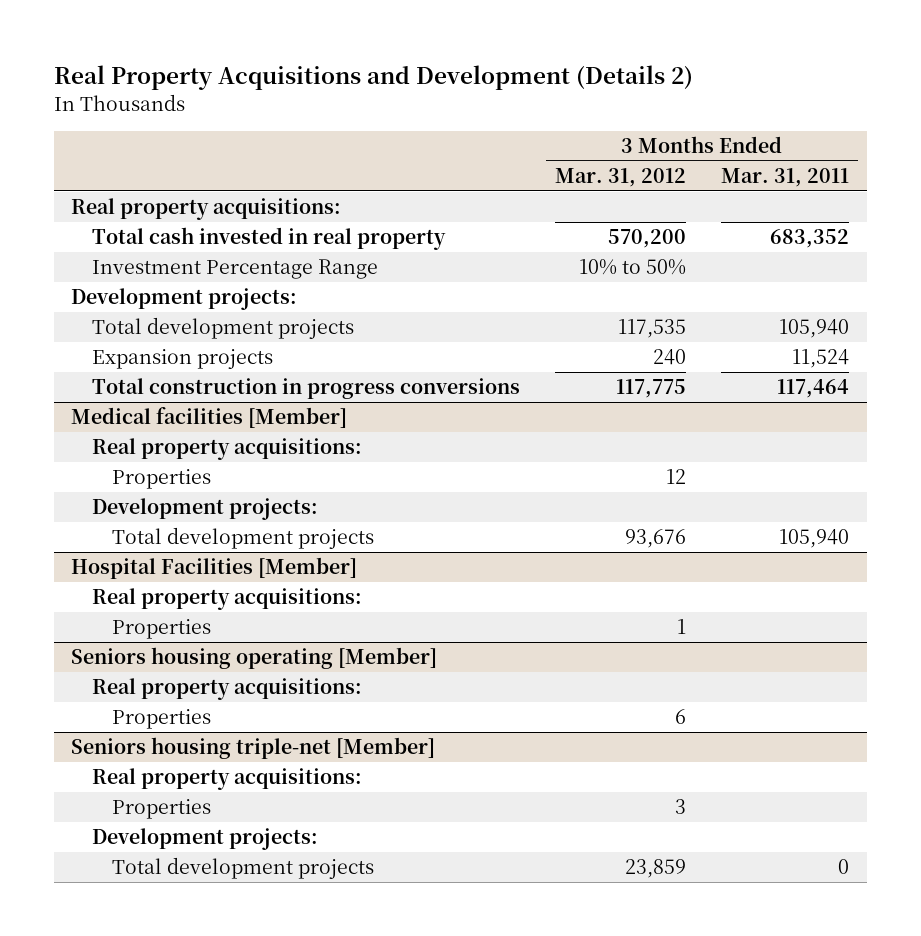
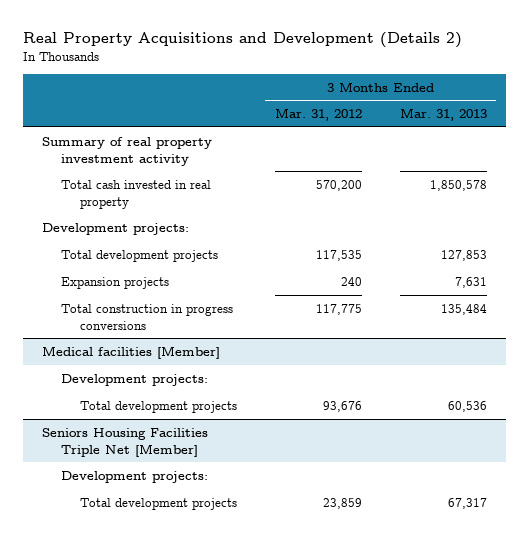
- | 3 Months Ended Mar. 31, 2012 | 3 Months Ended Mar. 31, 2011
+ | 3 Months Ended Mar. 31, 2012 | 3 Months Ended Mar. 31, 2013
- Real property acquisitions:
+ Summary of real property investment activity
- Investment Percentage Range | 10% to 50% |
@ Medical facilities [Member]
- Real property acquisitions:
- Properties | 12 |
- Hospital Facilities [Member]
- Real property acquisitions:
- Properties | 1 |
- Seniors housing operating [Member]
- Real property acquisitions:
- Properties | 6 |
- Seniors housing triple-net [Member]
- Real property acquisitions:
- Properties | 3 |
+ Seniors Housing Facilities Triple Net [Member]

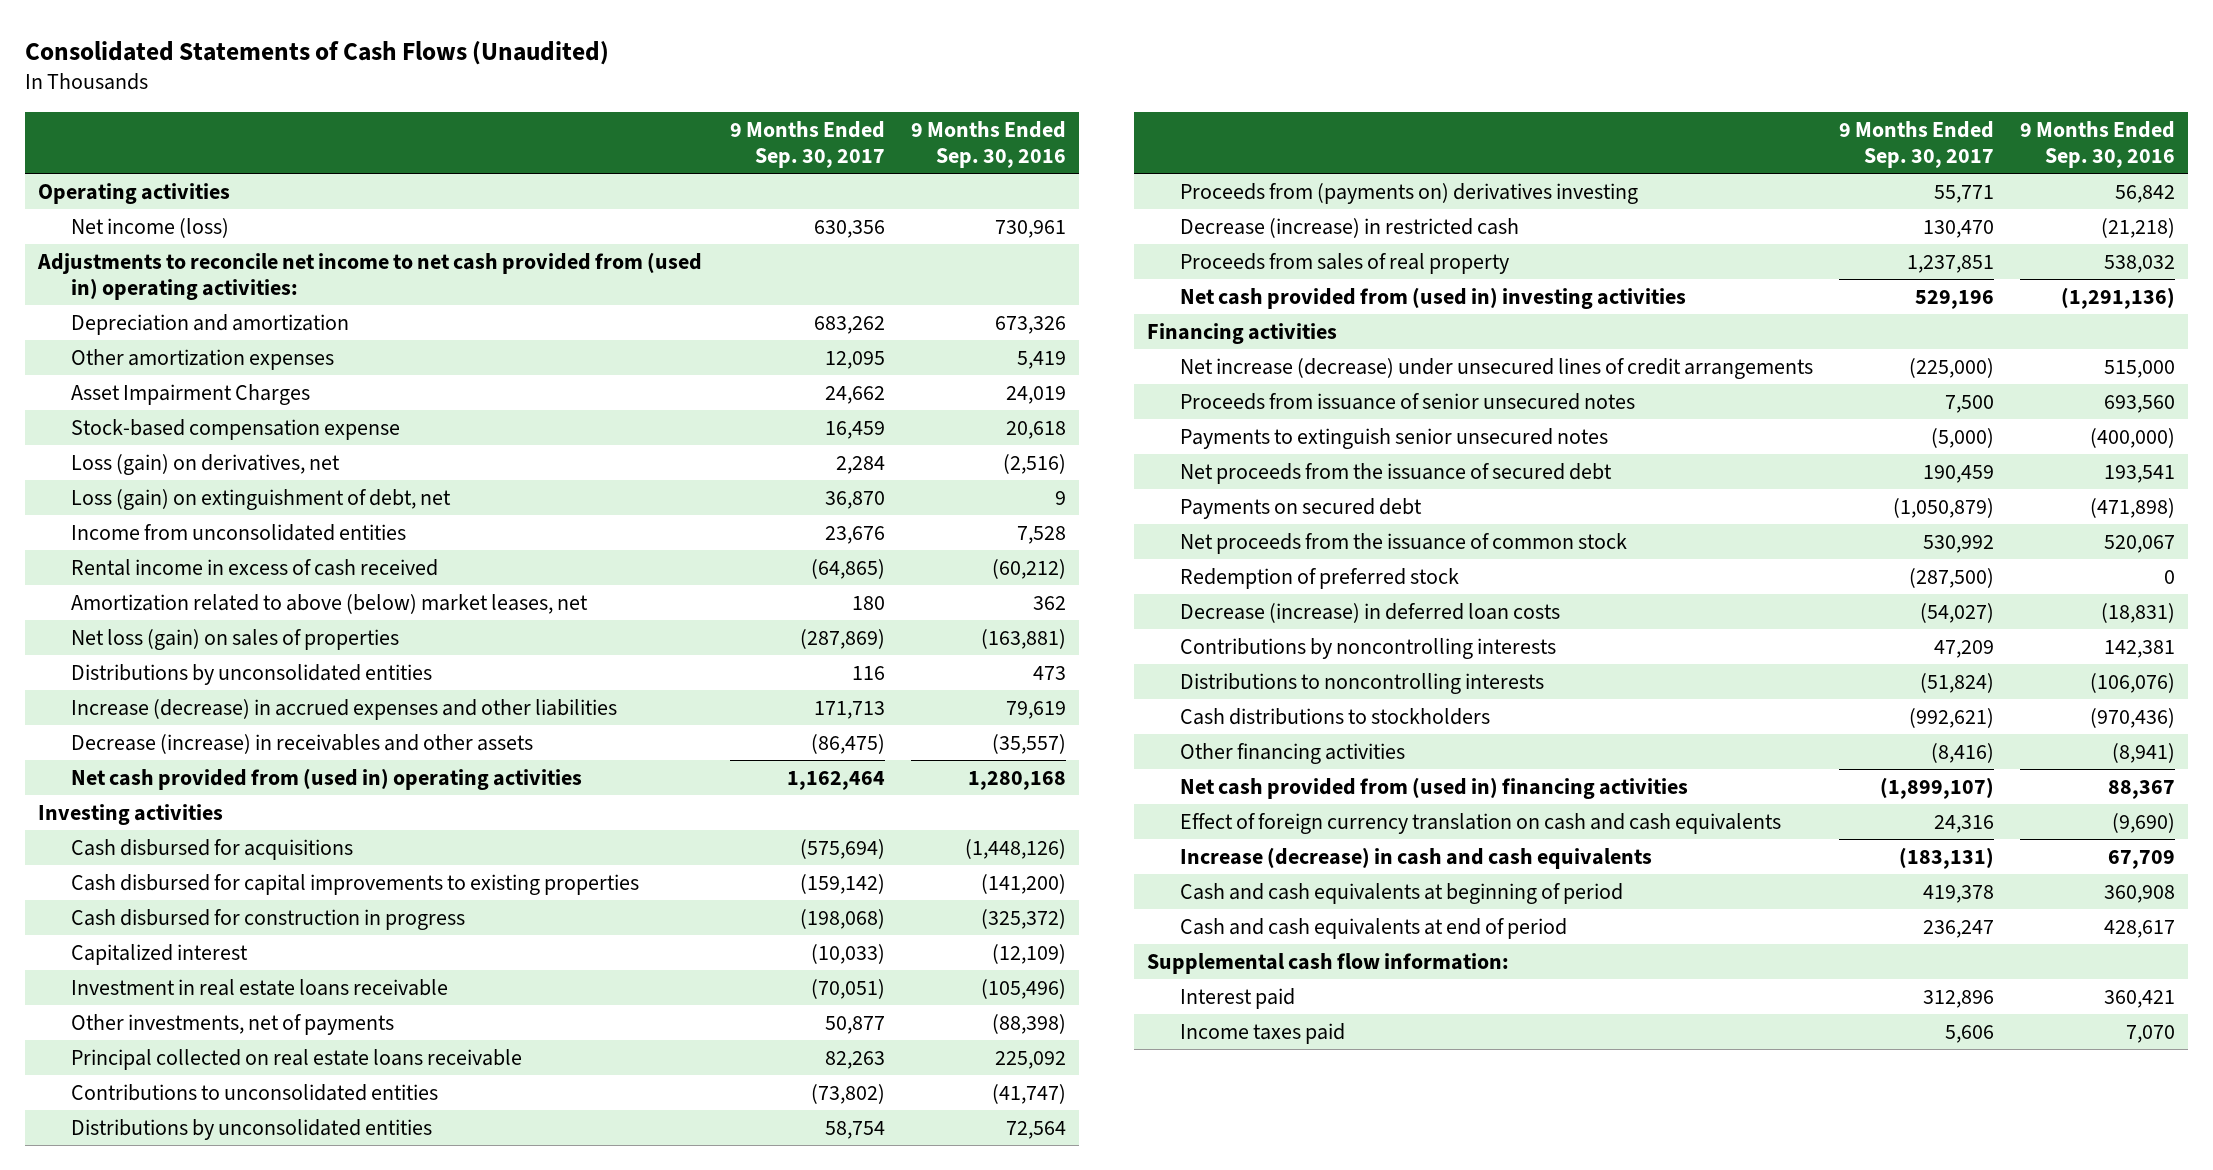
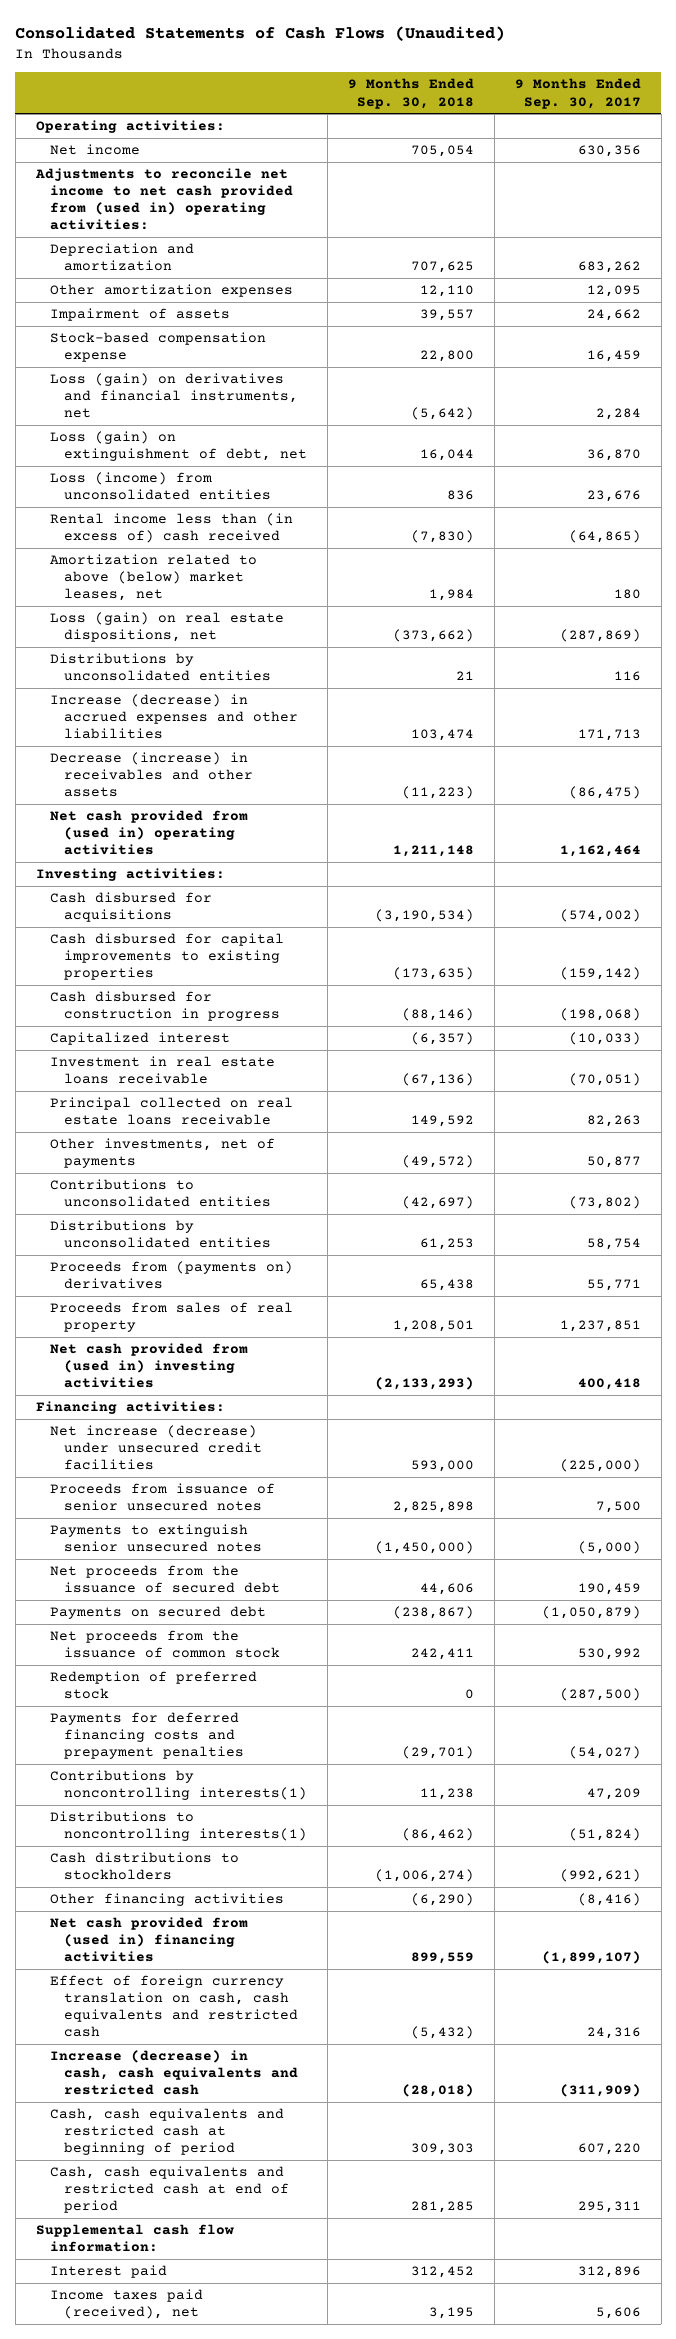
- | 9 Months Ended Sep. 30, 2017 | 9 Months Ended Sep. 30, 2016
+ | 9 Months Ended Sep. 30, 2018 | 9 Months Ended Sep. 30, 2017
- Operating activities
- Net income (loss) | 630,356 | 730,961
+ Operating activities:
+ Net income | 705,054 | 630,356
- Asset Impairment Charges | 24,662 | 24,019
+ Impairment of assets | 39,557 | 24,662
- Loss (gain) on derivatives, net | 2,284 | (2,516)
+ Loss (gain) on derivatives and financial instruments, net | (5,642) | 2,284
- Income from unconsolidated entities | 23,676 | 7,528
- Rental income in excess of cash received | (64,865) | (60,212)
+ Loss (income) from unconsolidated entities | 836 | 23,676
+ Rental income less than (in excess of) cash received | (7,830) | (64,865)
- Net loss (gain) on sales of properties | (287,869) | (163,881)
+ Loss (gain) on real estate dispositions, net | (373,662) | (287,869)
- Investing activities
- Cash disbursed for acquisitions | (575,694) | (1,448,126)
+ Investing activities:
+ Cash disbursed for acquisitions | (3,190,534) | (574,002)
moved down: Other investments, net of payments | (49,572) | 50,877
- Proceeds from (payments on) derivatives investing | 55,771 | 56,842
- Decrease (increase) in restricted cash | 130,470 | (21,218)
+ Proceeds from (payments on) derivatives | 65,438 | 55,771
- Net cash provided from (used in) investing activities | 529,196 | (1,291,136)
- Financing activities
- Net increase (decrease) under unsecured lines of credit arrangements | (225,000) | 515,000
+ Net cash provided from (used in) investing activities | (2,133,293) | 400,418
+ Financing activities:
+ Net increase (decrease) under unsecured credit facilities | 593,000 | (225,000)
- Decrease (increase) in deferred loan costs | (54,027) | (18,831)
- Contributions by noncontrolling interests | 47,209 | 142,381
- Distributions to noncontrolling interests | (51,824) | (106,076)
+ Payments for deferred financing costs and prepayment penalties | (29,701) | (54,027)
+ Contributions by noncontrolling interests(1) | 11,238 | 47,209
+ Distributions to noncontrolling interests(1) | (86,462) | (51,824)
- Effect of foreign currency translation on cash and cash equivalents | 24,316 | (9,690)
- Increase (decrease) in cash and cash equivalents | (183,131) | 67,709
- Cash and cash equivalents at beginning of period | 419,378 | 360,908
- Cash and cash equivalents at end of period | 236,247 | 428,617
+ Effect of foreign currency translation on cash, cash equivalents and restricted cash | (5,432) | 24,316
+ Increase (decrease) in cash, cash equivalents and restricted cash | (28,018) | (311,909)
+ Cash, cash equivalents and restricted cash at beginning of period | 309,303 | 607,220
+ Cash, cash equivalents and restricted cash at end of period | 281,285 | 295,311
- Income taxes paid | 5,606 | 7,070
+ Income taxes paid (received), net | 3,195 | 5,606

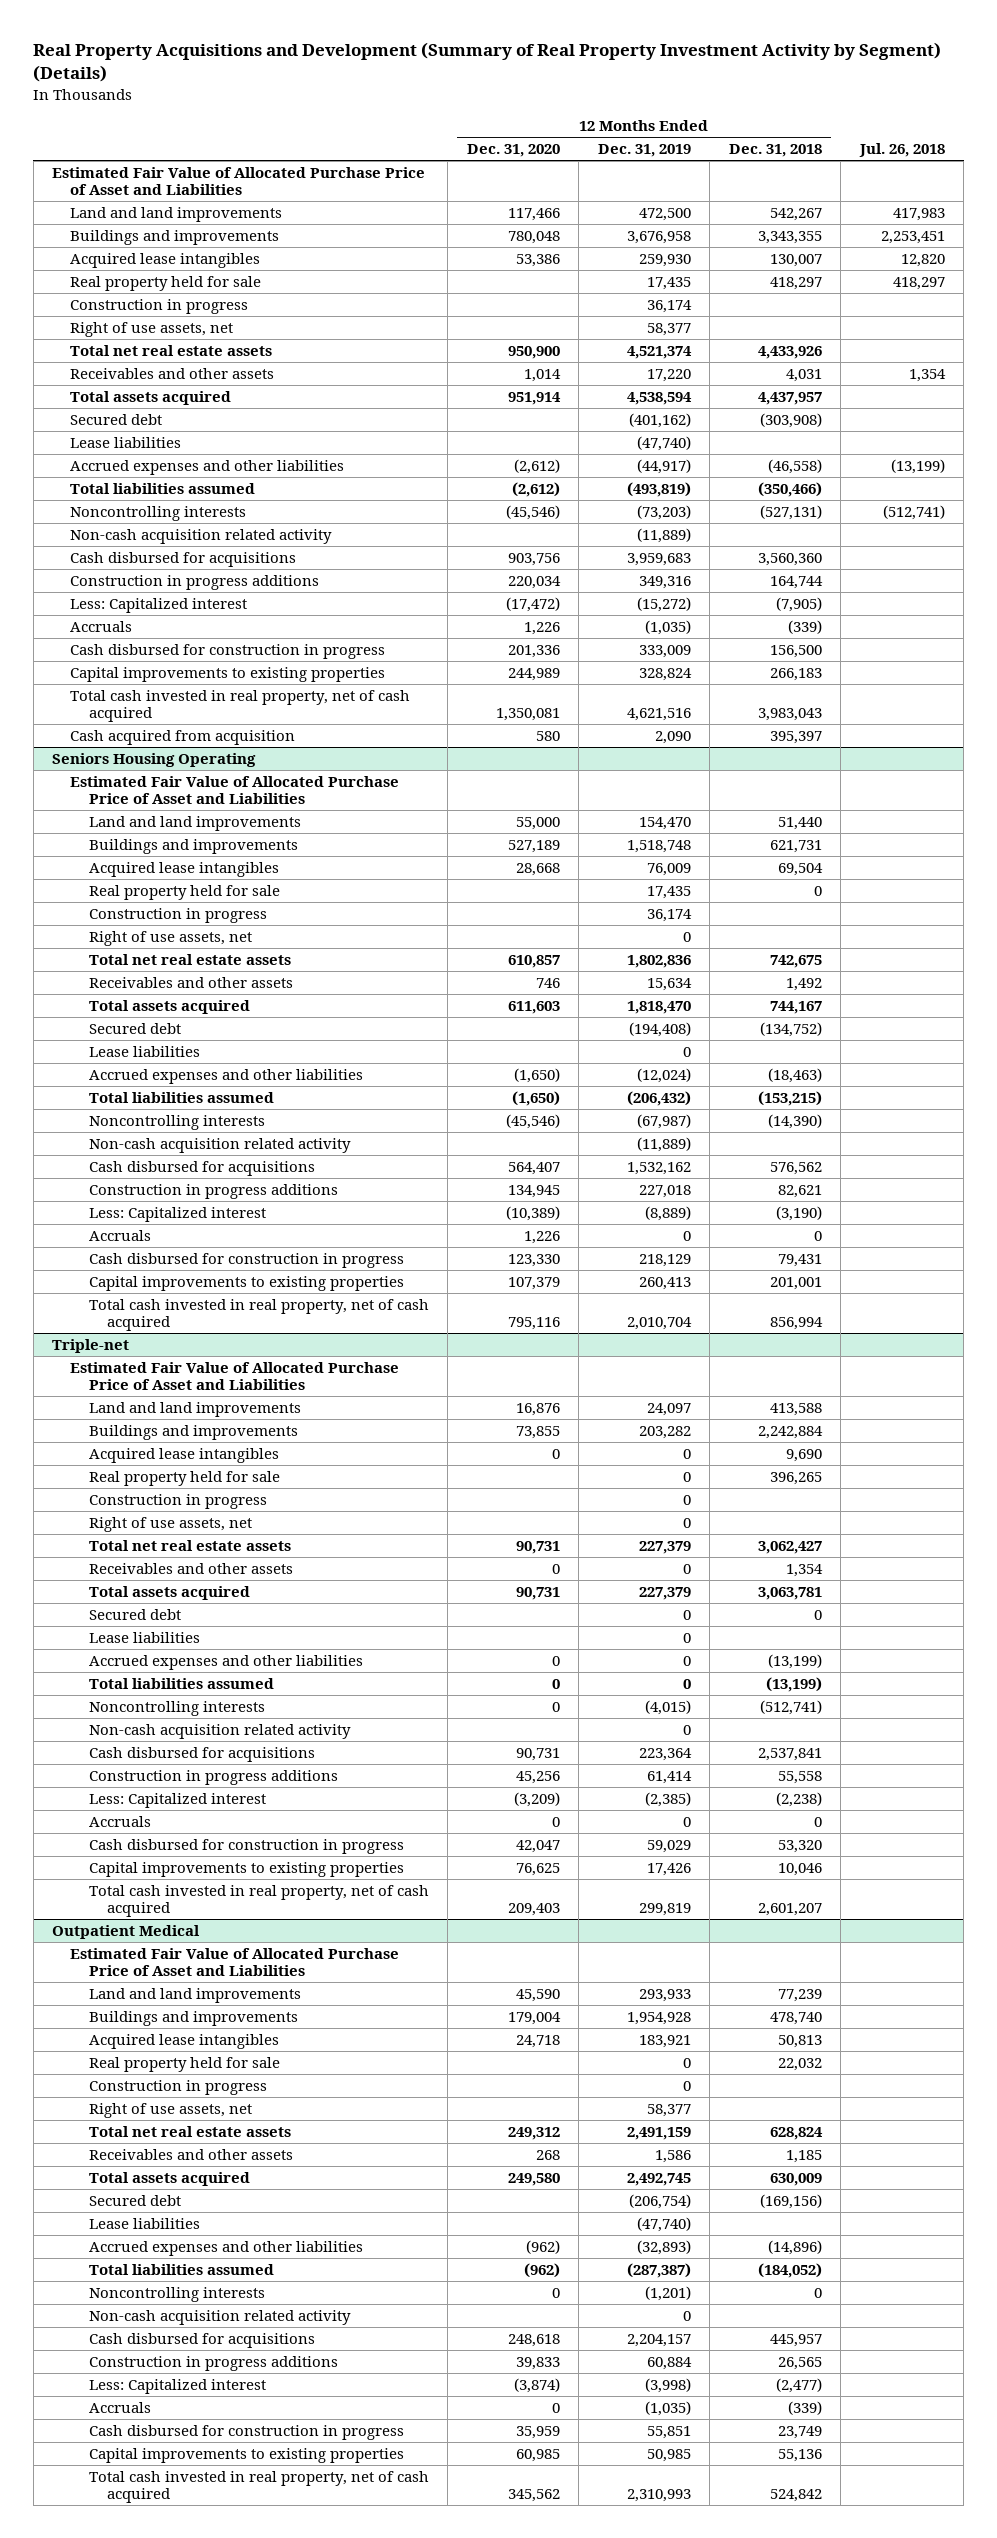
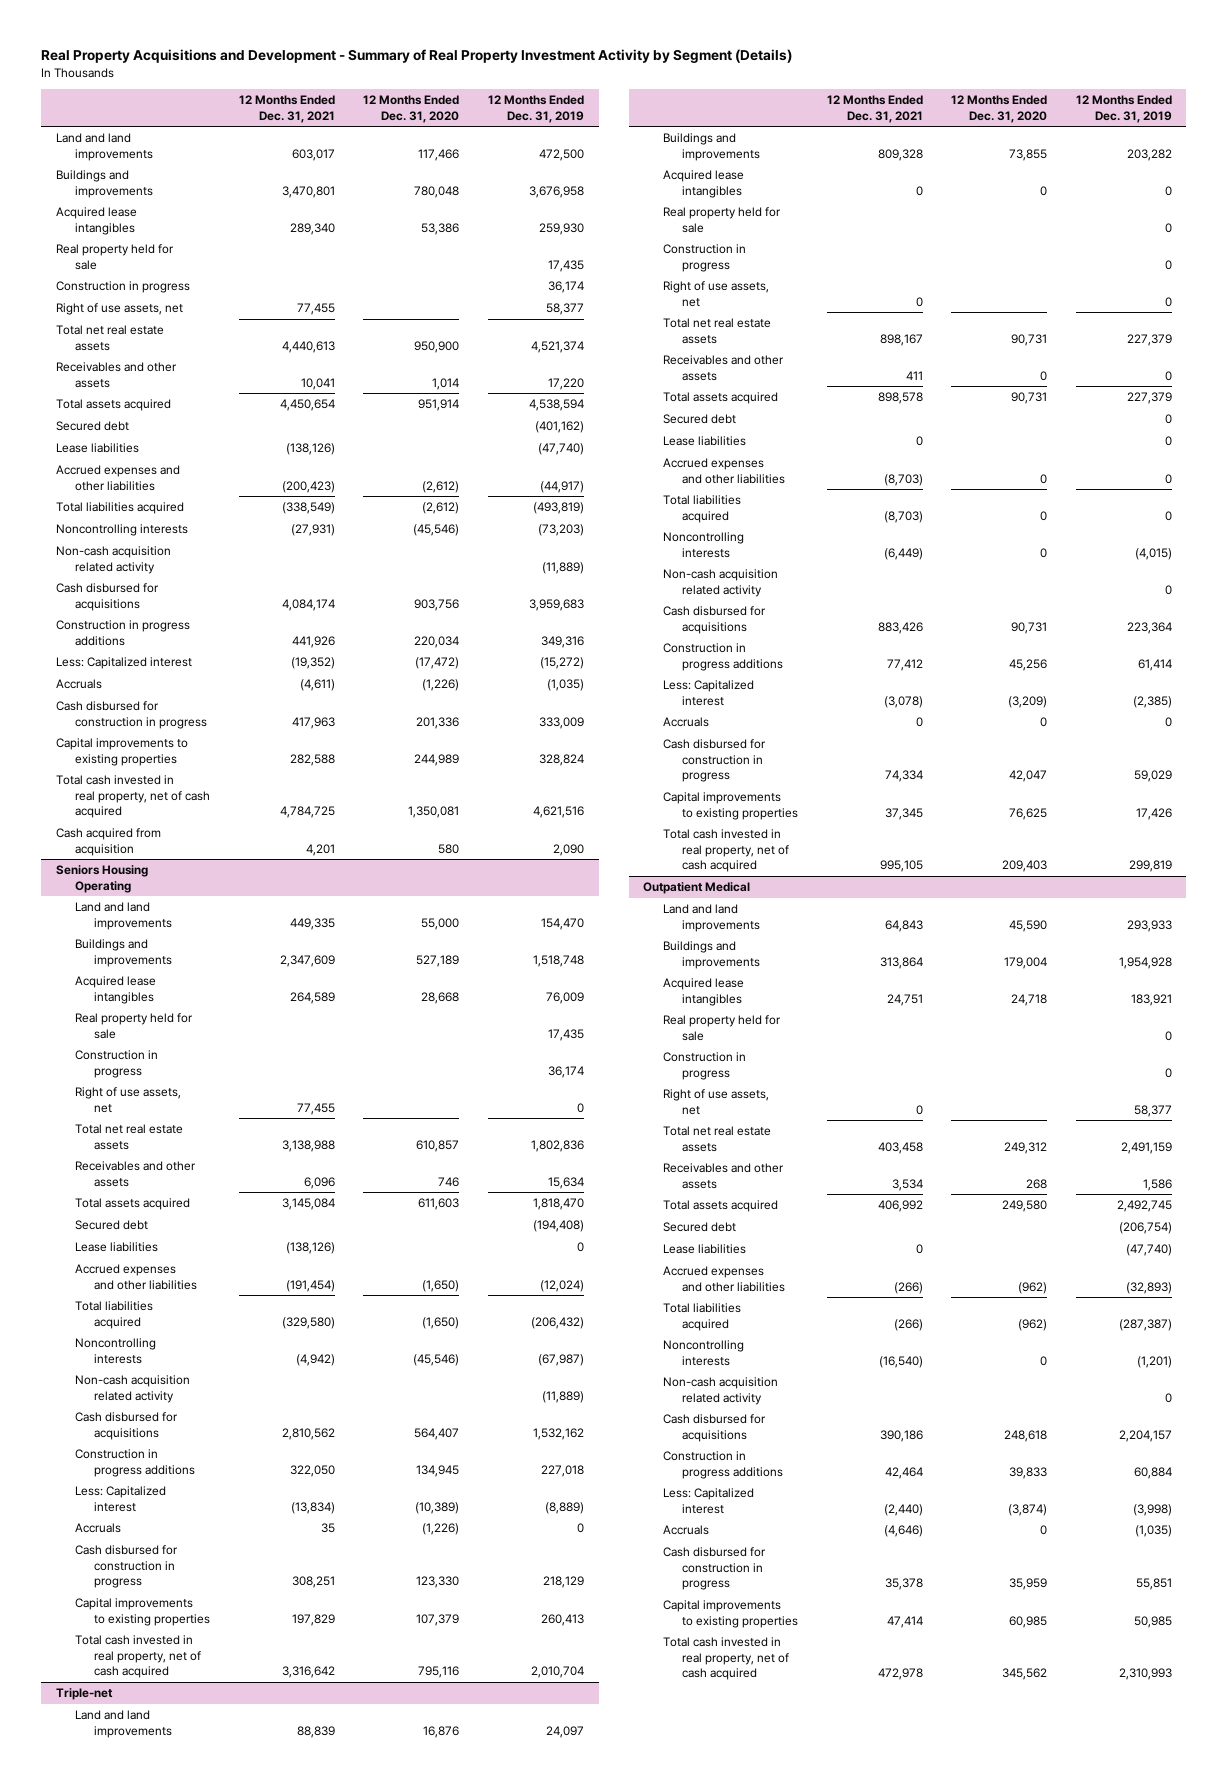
- Real Property Acquisitions and Development (Summary of Real Property Investment Activity by Segment) (Details)
+ Real Property Acquisitions and Development - Summary of Real Property Investment Activity by Segment (Details)
- | 12 Months Ended Dec. 31, 2020 | 12 Months Ended Dec. 31, 2019 | 12 Months Ended Dec. 31, 2018 | Jul. 26, 2018
+ | 12 Months Ended Dec. 31, 2021 | 12 Months Ended Dec. 31, 2020 | 12 Months Ended Dec. 31, 2019
- Estimated Fair Value of Allocated Purchase Price of Asset and Liabilities
- Total liabilities assumed | (2,612) | (493,819) | (350,466) |
+ Total liabilities acquired | (338,549) | (2,612) | (493,819)
- Accruals | 1,226 | (1,035) | (339) |
+ Accruals | (4,611) | (1,226) | (1,035)
@ Seniors Housing Operating
- Estimated Fair Value of Allocated Purchase Price of Asset and Liabilities
- Total liabilities assumed | (1,650) | (206,432) | (153,215) |
+ Total liabilities acquired | (329,580) | (1,650) | (206,432)
- Accruals | 1,226 | 0 | 0 |
+ Accruals | 35 | (1,226) | 0
@ Triple-net
- Estimated Fair Value of Allocated Purchase Price of Asset and Liabilities
- Total liabilities assumed | 0 | 0 | (13,199) |
+ Total liabilities acquired | (8,703) | 0 | 0
@ Outpatient Medical
- Estimated Fair Value of Allocated Purchase Price of Asset and Liabilities
- Total liabilities assumed | (962) | (287,387) | (184,052) |
+ Total liabilities acquired | (266) | (962) | (287,387)

